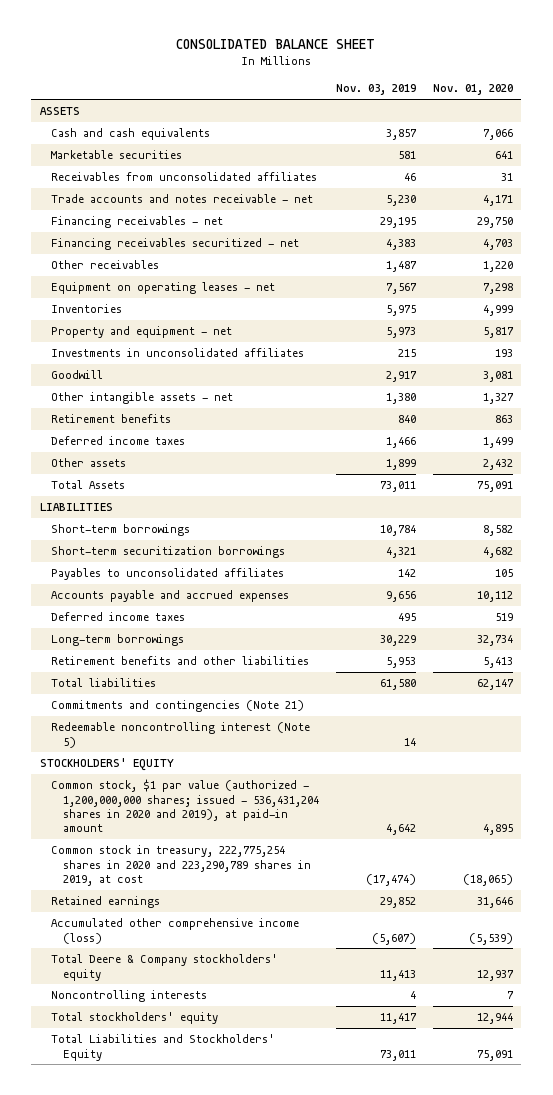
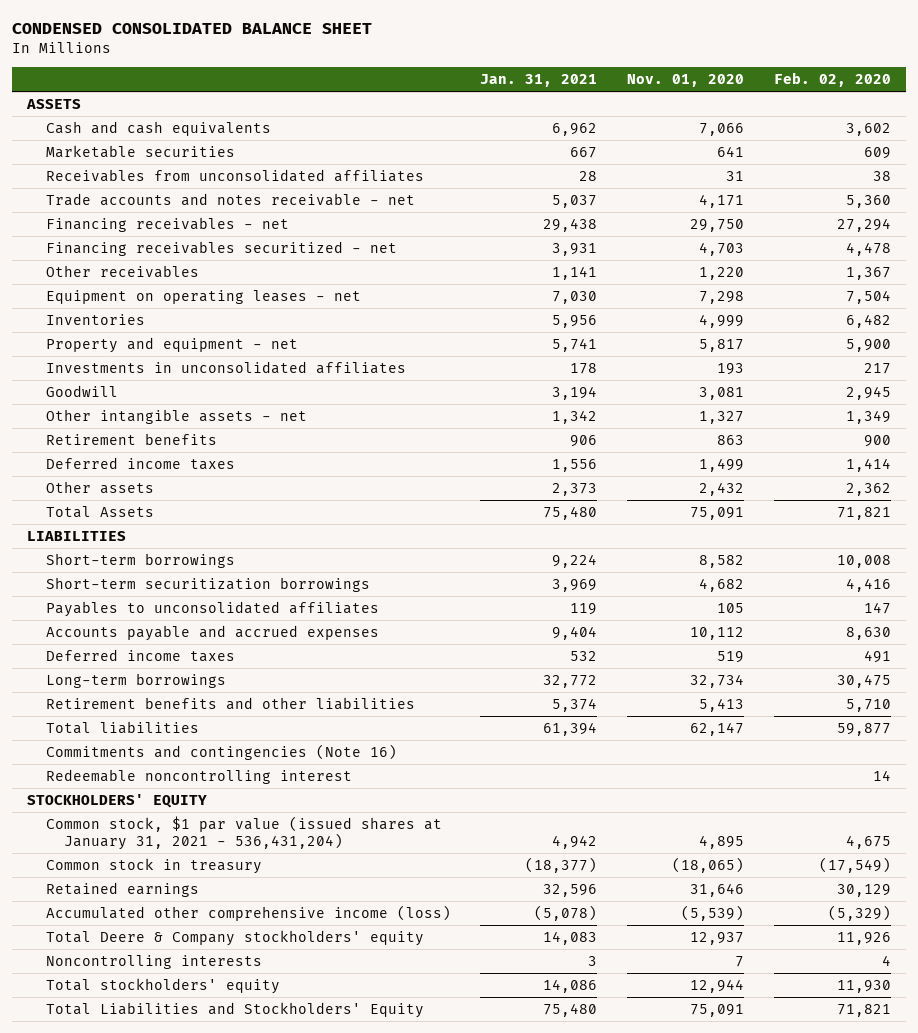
- CONSOLIDATED BALANCE SHEET
+ CONDENSED CONSOLIDATED BALANCE SHEET
- | Nov. 03, 2019 | Nov. 01, 2020
+ | Jan. 31, 2021 | Nov. 01, 2020 | Feb. 02, 2020
- Commitments and contingencies (Note 21)
- Redeemable noncontrolling interest (Note 5) | 14 |
+ Commitments and contingencies (Note 16)
+ Redeemable noncontrolling interest | | | 14
- Common stock, $1 par value (authorized - 1,200,000,000 shares; issued - 536,431,204 shares in 2020 and 2019), at paid-in amount | 4,642 | 4,895
- Common stock in treasury, 222,775,254 shares in 2020 and 223,290,789 shares in 2019, at cost | (17,474) | (18,065)
+ Common stock, $1 par value (issued shares at January 31, 2021 - 536,431,204) | 4,942 | 4,895 | 4,675
+ Common stock in treasury | (18,377) | (18,065) | (17,549)

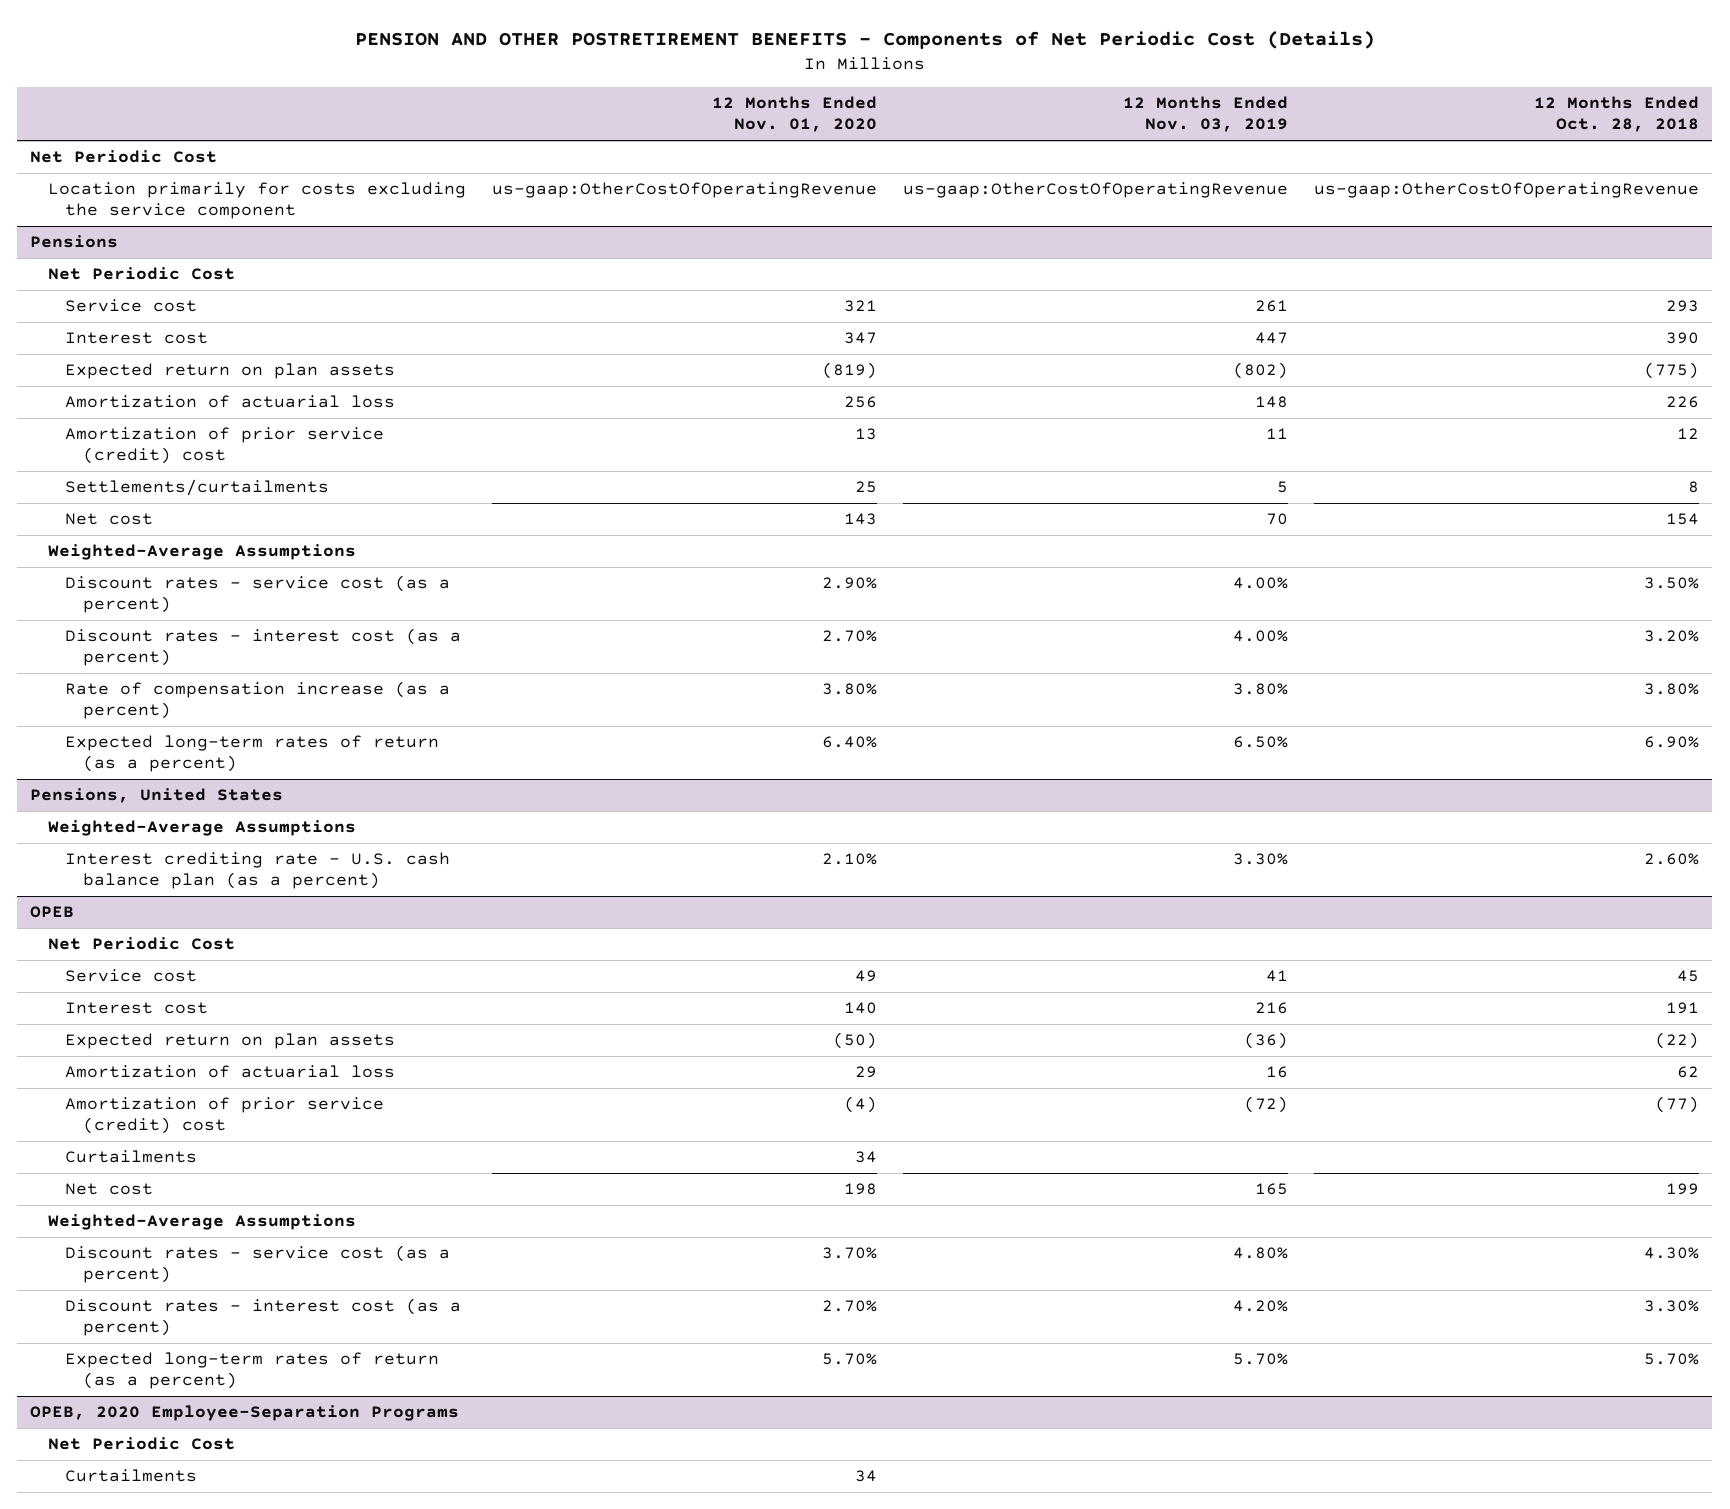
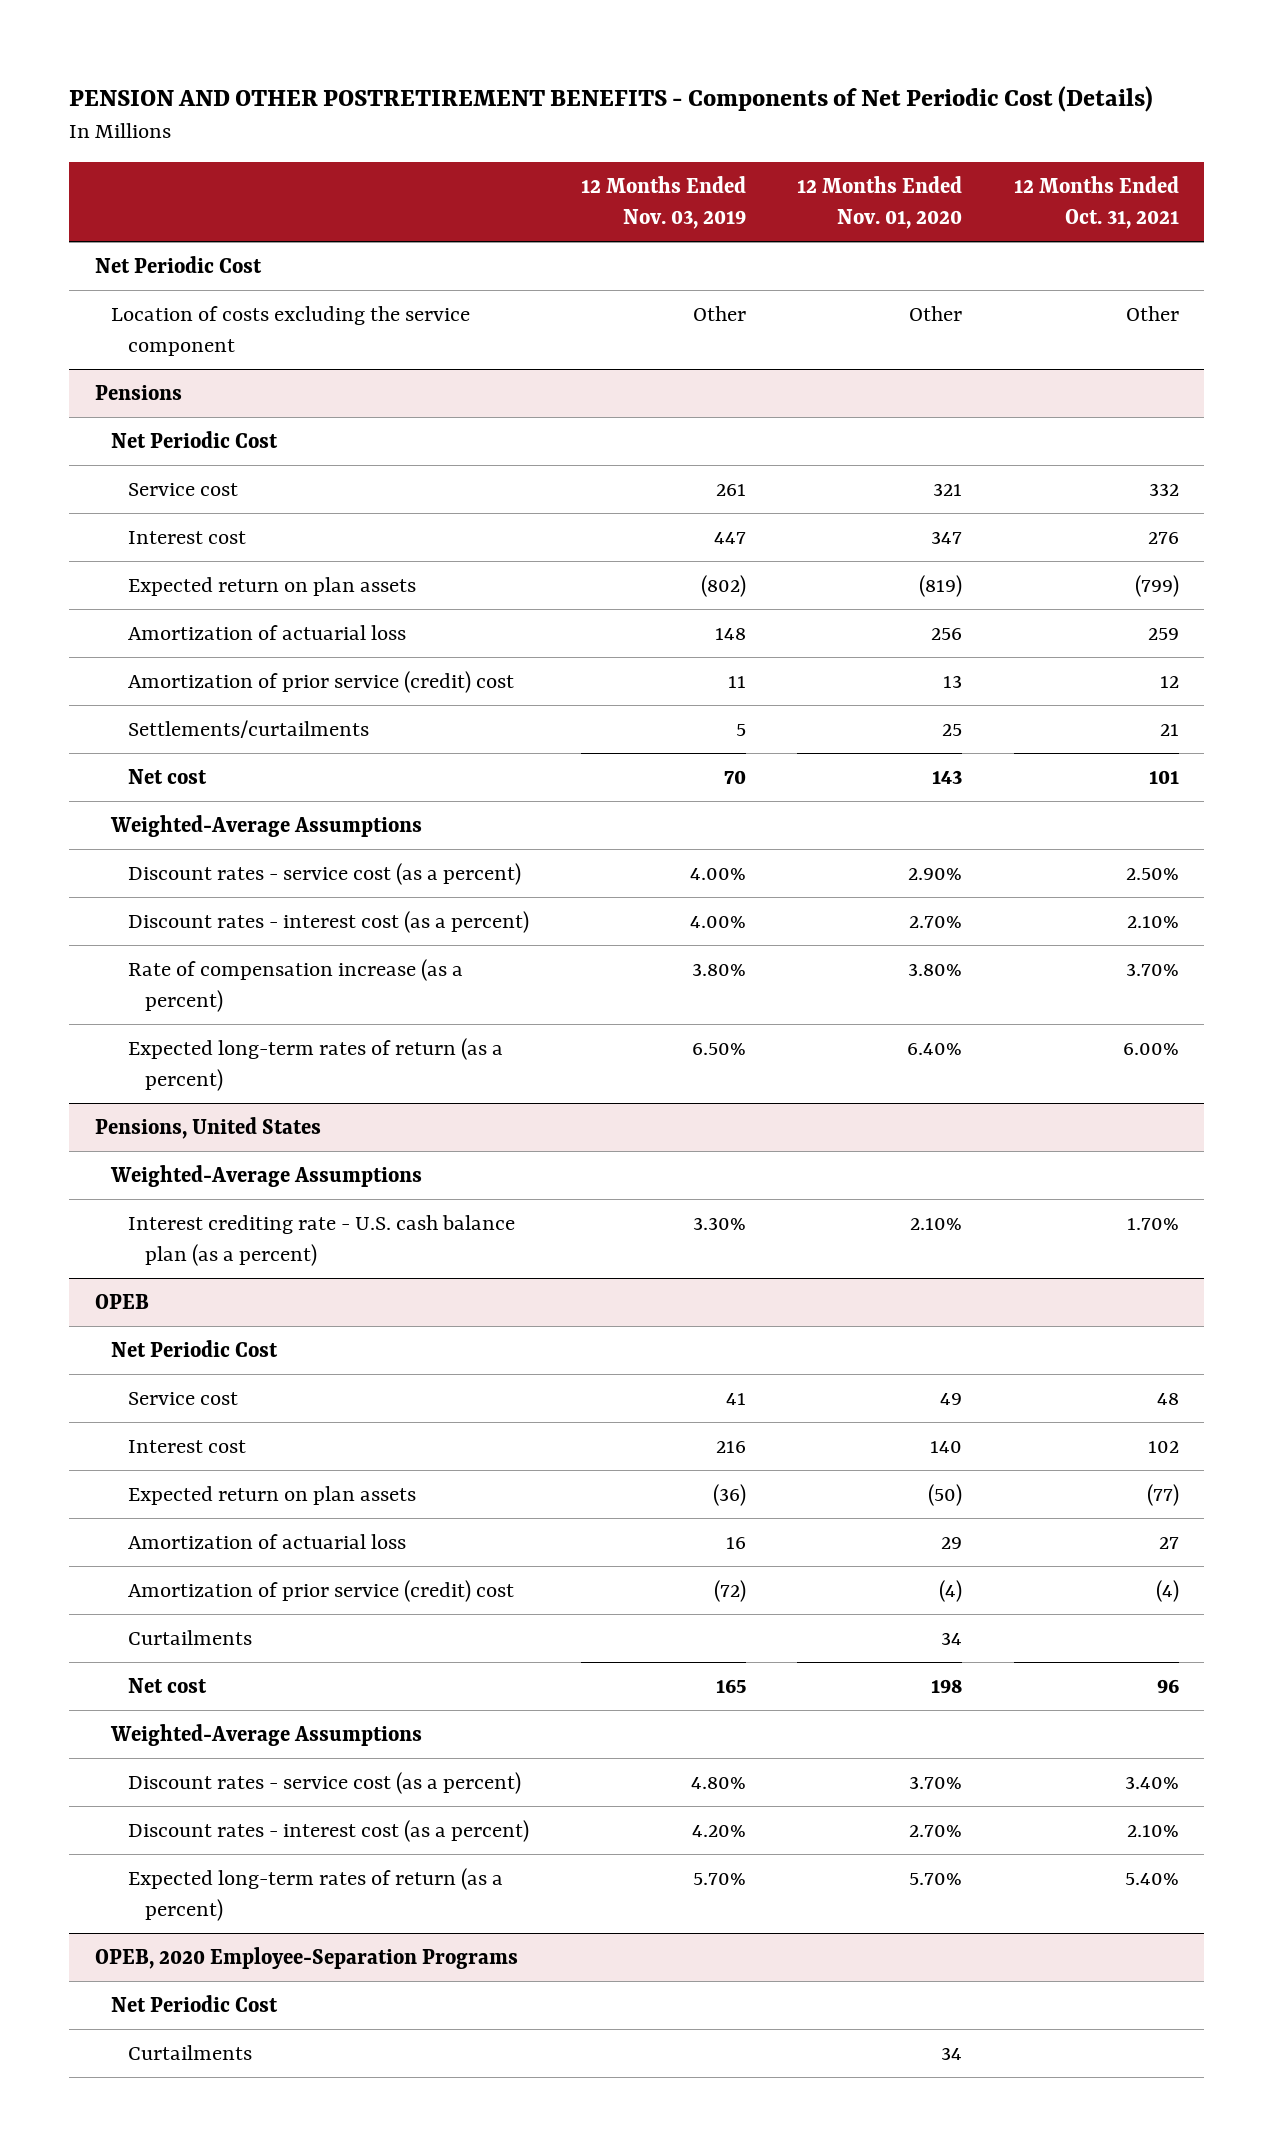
- | 12 Months Ended Nov. 01, 2020 | 12 Months Ended Nov. 03, 2019 | 12 Months Ended Oct. 28, 2018
+ | 12 Months Ended Nov. 03, 2019 | 12 Months Ended Nov. 01, 2020 | 12 Months Ended Oct. 31, 2021
- Location primarily for costs excluding the service component | us-gaap:OtherCostOfOperatingRevenue | us-gaap:OtherCostOfOperatingRevenue | us-gaap:OtherCostOfOperatingRevenue
+ Location of costs excluding the service component | Other | Other | Other

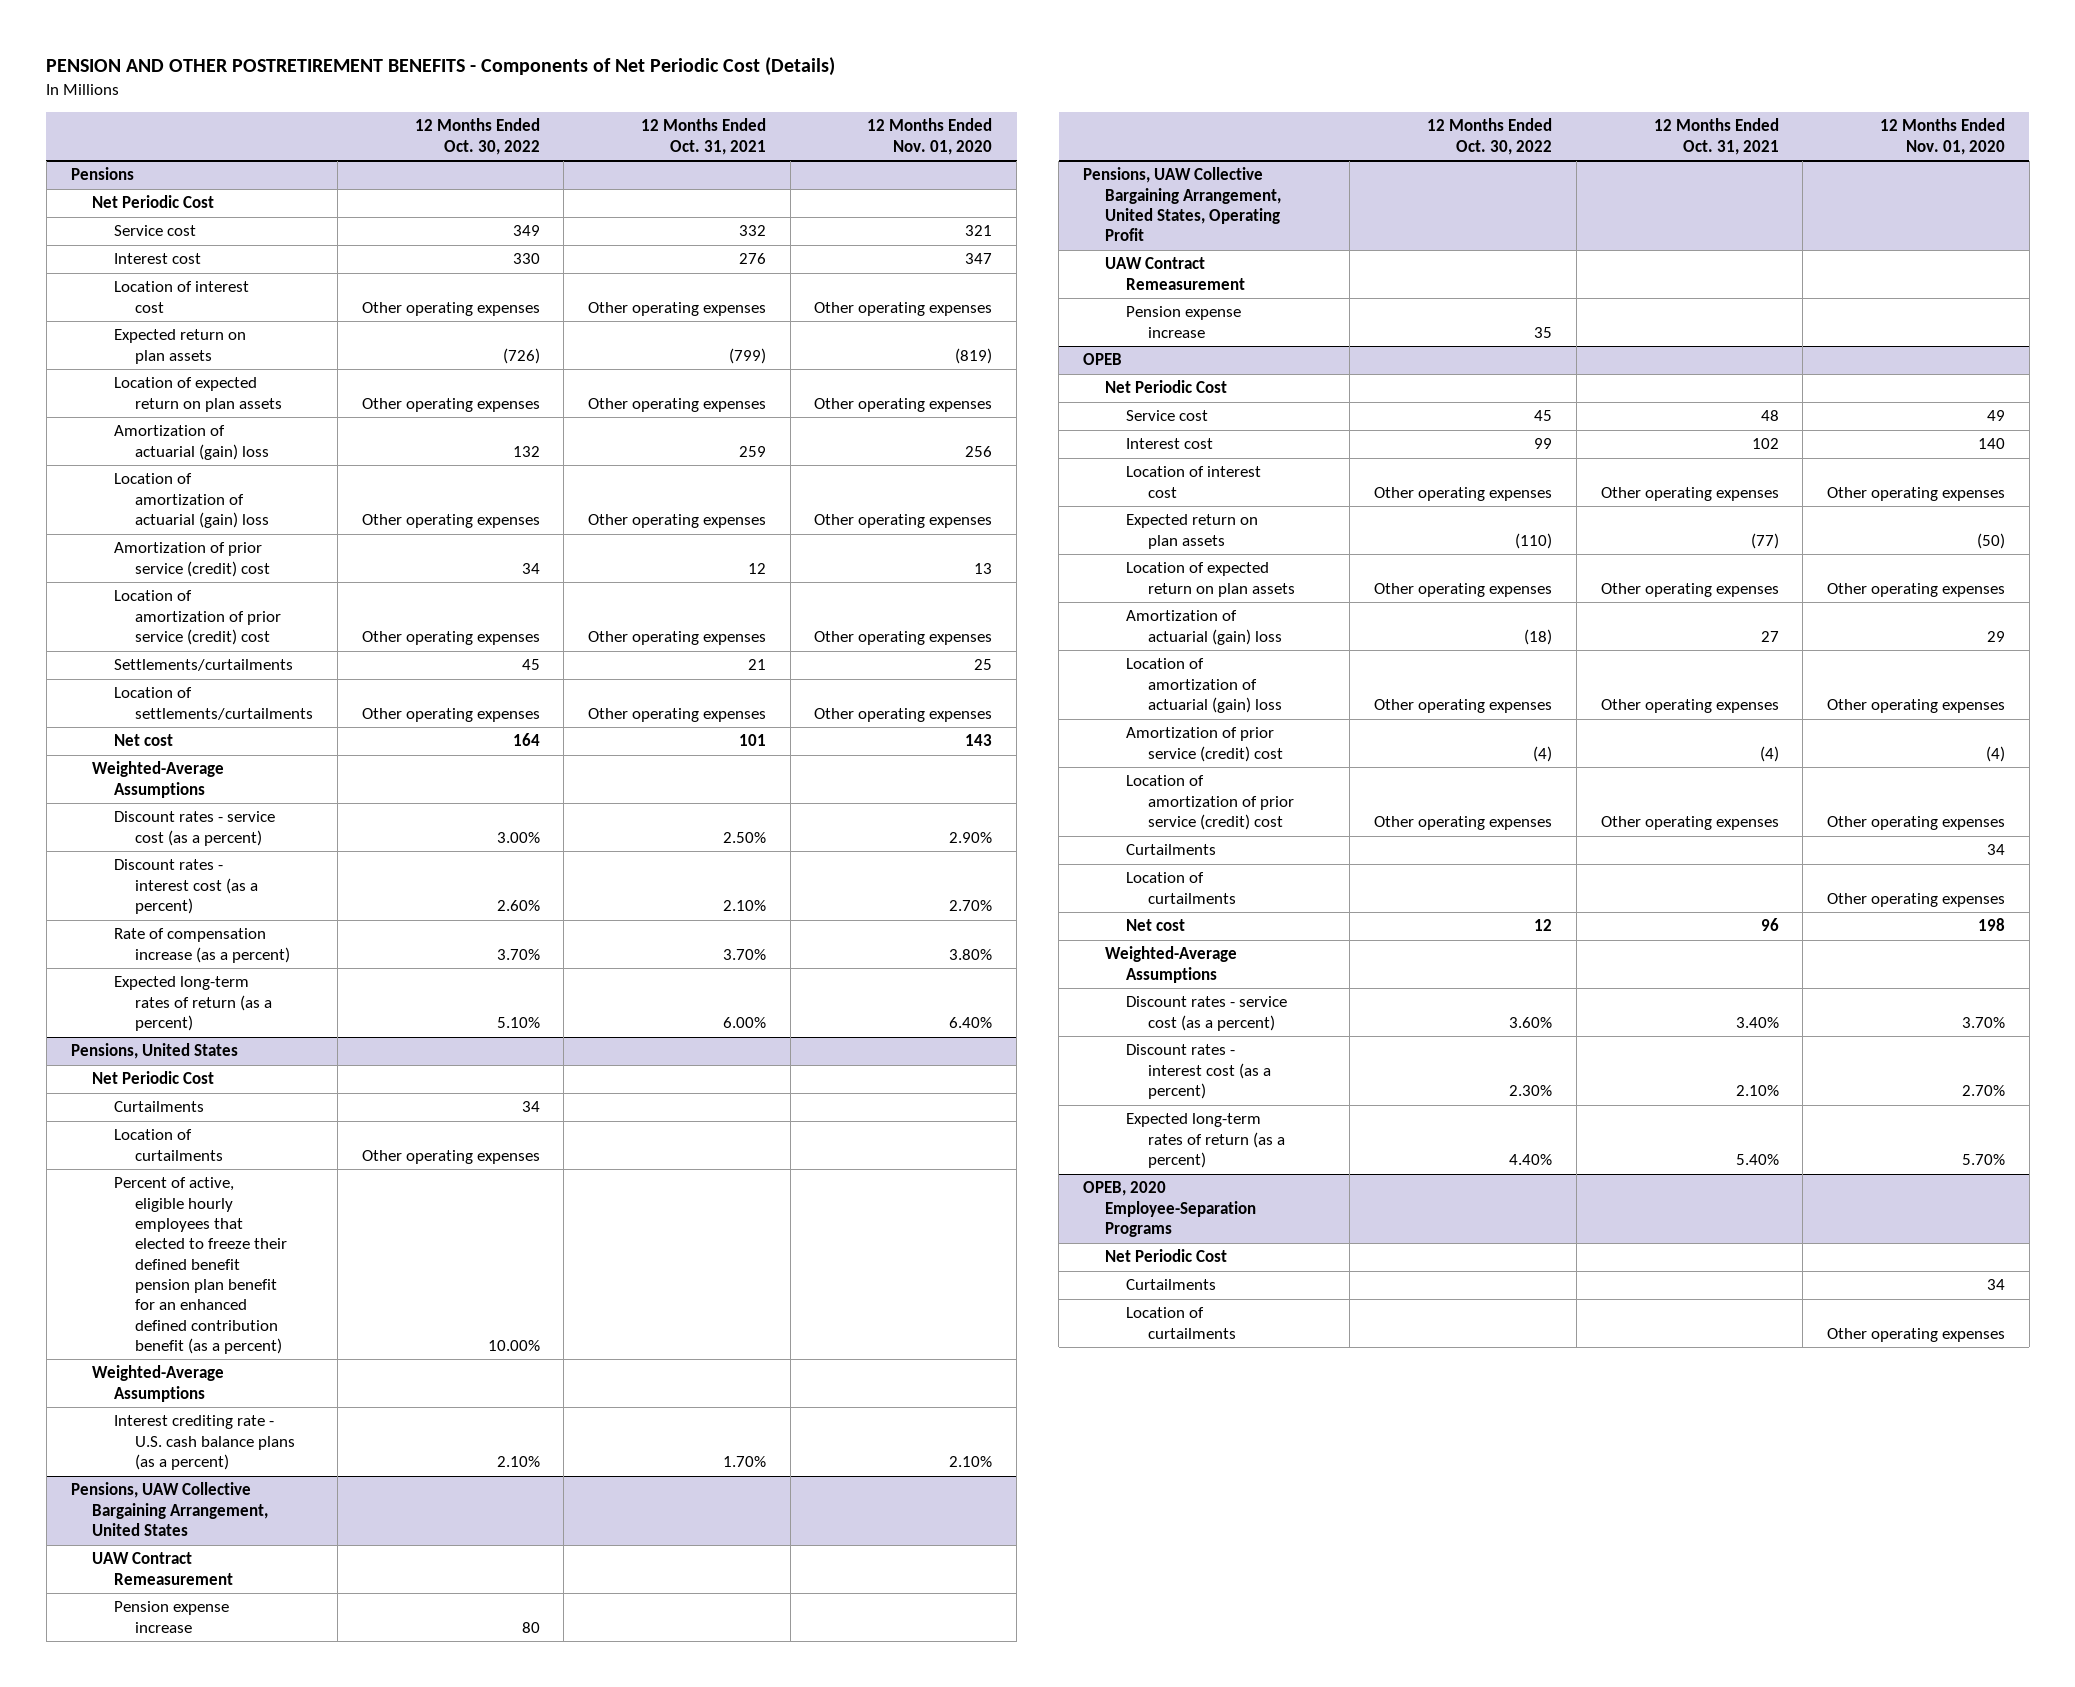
- | 12 Months Ended Nov. 03, 2019 | 12 Months Ended Nov. 01, 2020 | 12 Months Ended Oct. 31, 2021
+ | 12 Months Ended Oct. 30, 2022 | 12 Months Ended Oct. 31, 2021 | 12 Months Ended Nov. 01, 2020
- Net Periodic Cost
- Location of costs excluding the service component | Other | Other | Other
@ Pensions
+ Location of interest cost | Other operating expenses | Other operating expenses | Other operating expenses
- Amortization of actuarial loss | 148 | 256 | 259
+ Location of expected return on plan assets | Other operating expenses | Other operating expenses | Other operating expenses
+ Amortization of actuarial (gain) loss | 132 | 259 | 256
+ Location of amortization of actuarial (gain) loss | Other operating expenses | Other operating expenses | Other operating expenses
+ Location of amortization of prior service (credit) cost | Other operating expenses | Other operating expenses | Other operating expenses
+ Location of settlements/curtailments | Other operating expenses | Other operating expenses | Other operating expenses
@ Pensions, United States
+ Net Periodic Cost
+ Curtailments | 34 | |
+ Location of curtailments | Other operating expenses | |
+ Percent of active, eligible hourly employees that elected to freeze their defined benefit pension plan benefit for an enhanced defined contribution benefit (as a percent) | 10.00% | |
- Interest crediting rate - U.S. cash balance plan (as a percent) | 3.30% | 2.10% | 1.70%
+ Interest crediting rate - U.S. cash balance plans (as a percent) | 2.10% | 1.70% | 2.10%
+ Pensions, UAW Collective Bargaining Arrangement, United States
+ UAW Contract Remeasurement
+ Pension expense increase | 80 | |
+ Pensions, UAW Collective Bargaining Arrangement, United States, Operating Profit
+ UAW Contract Remeasurement
+ Pension expense increase | 35 | |
@ OPEB
+ Location of interest cost | Other operating expenses | Other operating expenses | Other operating expenses
- Amortization of actuarial loss | 16 | 29 | 27
+ Location of expected return on plan assets | Other operating expenses | Other operating expenses | Other operating expenses
+ Amortization of actuarial (gain) loss | (18) | 27 | 29
+ Location of amortization of actuarial (gain) loss | Other operating expenses | Other operating expenses | Other operating expenses
+ Location of amortization of prior service (credit) cost | Other operating expenses | Other operating expenses | Other operating expenses
+ Location of curtailments | | | Other operating expenses
@ OPEB, 2020 Employee-Separation Programs
+ Location of curtailments | | | Other operating expenses

